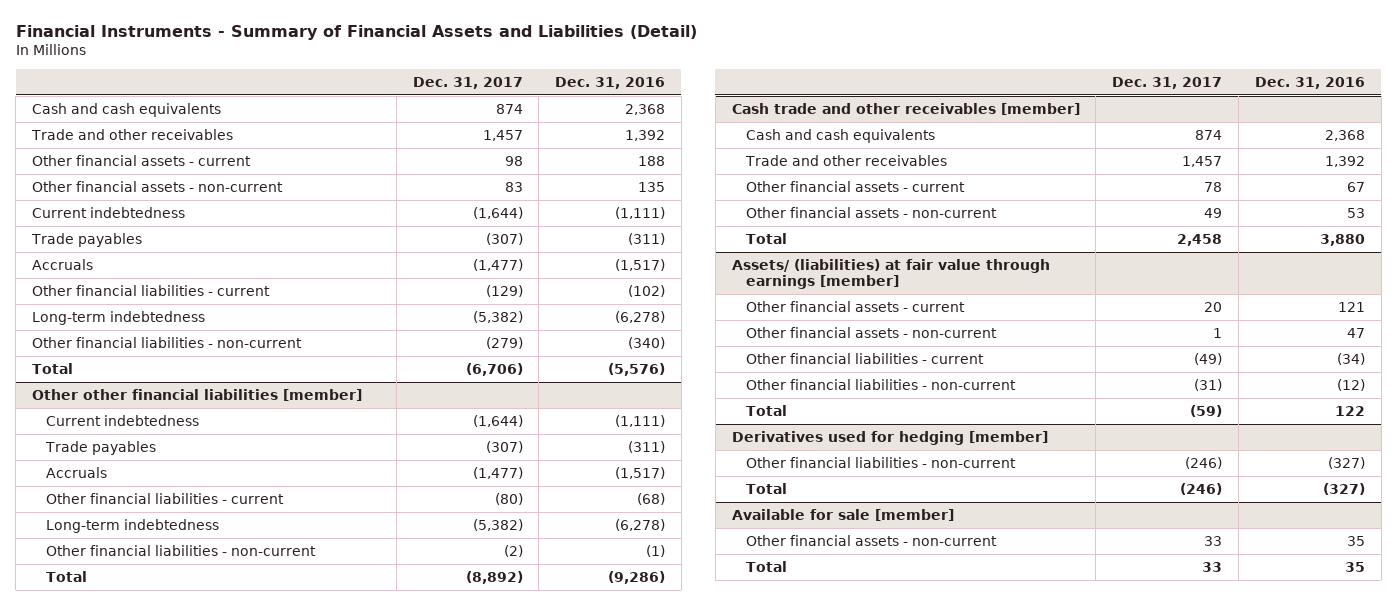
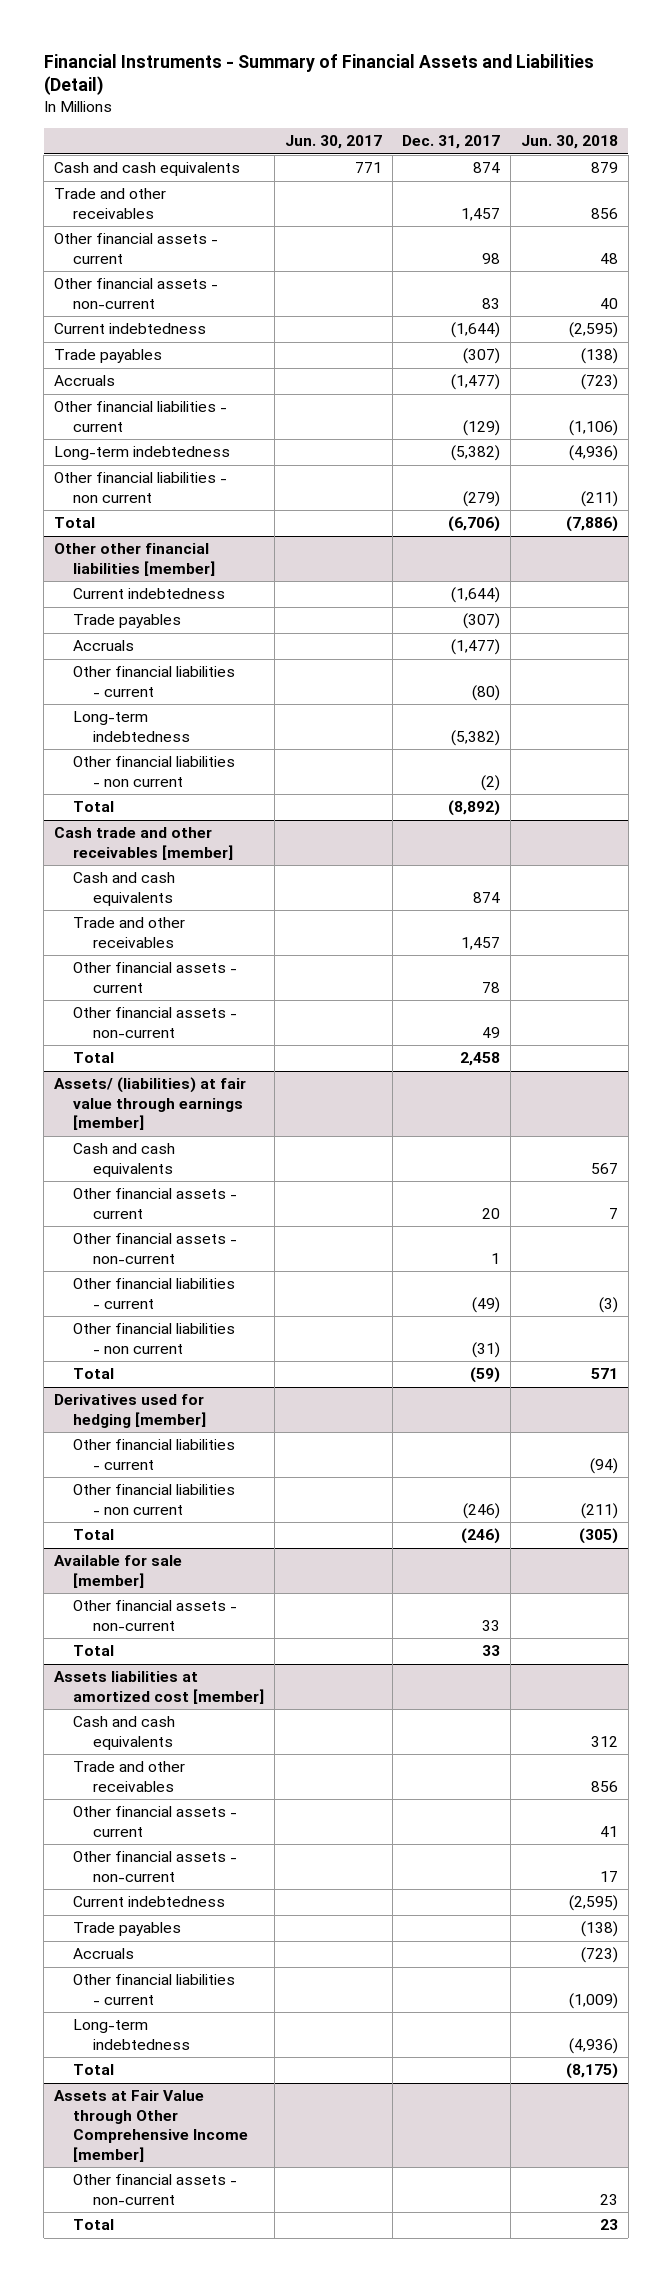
- | Dec. 31, 2017 | Dec. 31, 2016
+ | Jun. 30, 2017 | Dec. 31, 2017 | Jun. 30, 2018
- Other financial liabilities - non-current | (279) | (340)
+ Other financial liabilities - non current | | (279) | (211)
@ Other other financial liabilities [member]
- Other financial liabilities - non-current | (2) | (1)
+ Other financial liabilities - non current | | (2) |
@ Assets/ (liabilities) at fair value through earnings [member]
+ Cash and cash equivalents | | | 567
- Other financial liabilities - non-current | (31) | (12)
+ Other financial liabilities - non current | | (31) |
@ Derivatives used for hedging [member]
- Other financial liabilities - non-current | (246) | (327)
+ Other financial liabilities - current | | | (94)
+ Other financial liabilities - non current | | (246) | (211)
+ Assets liabilities at amortized cost [member]
+ Cash and cash equivalents | | | 312
+ Trade and other receivables | | | 856
+ Other financial assets - current | | | 41
+ Other financial assets - non-current | | | 17
+ Current indebtedness | | | (2,595)
+ Trade payables | | | (138)
+ Accruals | | | (723)
+ Other financial liabilities - current | | | (1,009)
+ Long-term indebtedness | | | (4,936)
+ Total | | | (8,175)
+ Assets at Fair Value through Other Comprehensive Income [member]
+ Other financial assets - non-current | | | 23
+ Total | | | 23

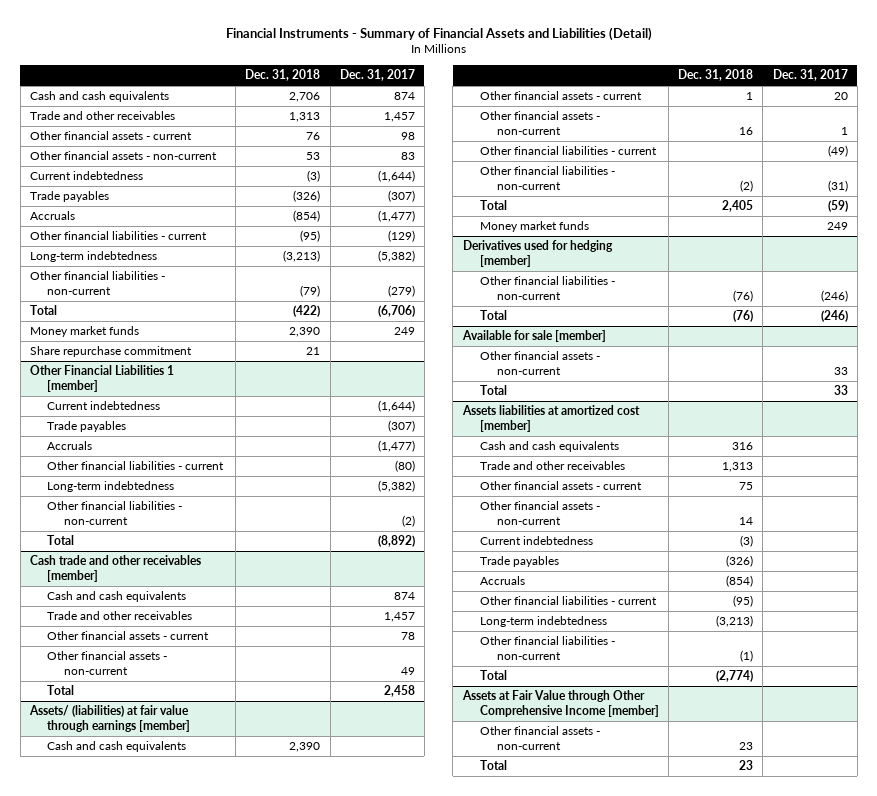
- | Jun. 30, 2017 | Dec. 31, 2017 | Jun. 30, 2018
+ | Dec. 31, 2018 | Dec. 31, 2017
- Other financial liabilities - non current | | (279) | (211)
+ Other financial liabilities - non-current | (79) | (279)
- Other other financial liabilities [member]
+ Money market funds | 2,390 | 249
+ Share repurchase commitment | 21 |
+ Other Financial Liabilities 1 [member]
- Other financial liabilities - non current | | (2) |
+ Other financial liabilities - non-current | | (2)
@ Assets/ (liabilities) at fair value through earnings [member]
- Other financial liabilities - non current | | (31) |
+ Other financial liabilities - non-current | (2) | (31)
+ Money market funds | | 249
@ Derivatives used for hedging [member]
- Other financial liabilities - current | | | (94)
- Other financial liabilities - non current | | (246) | (211)
+ Other financial liabilities - non-current | (76) | (246)
@ Assets liabilities at amortized cost [member]
+ Other financial liabilities - non-current | (1) |

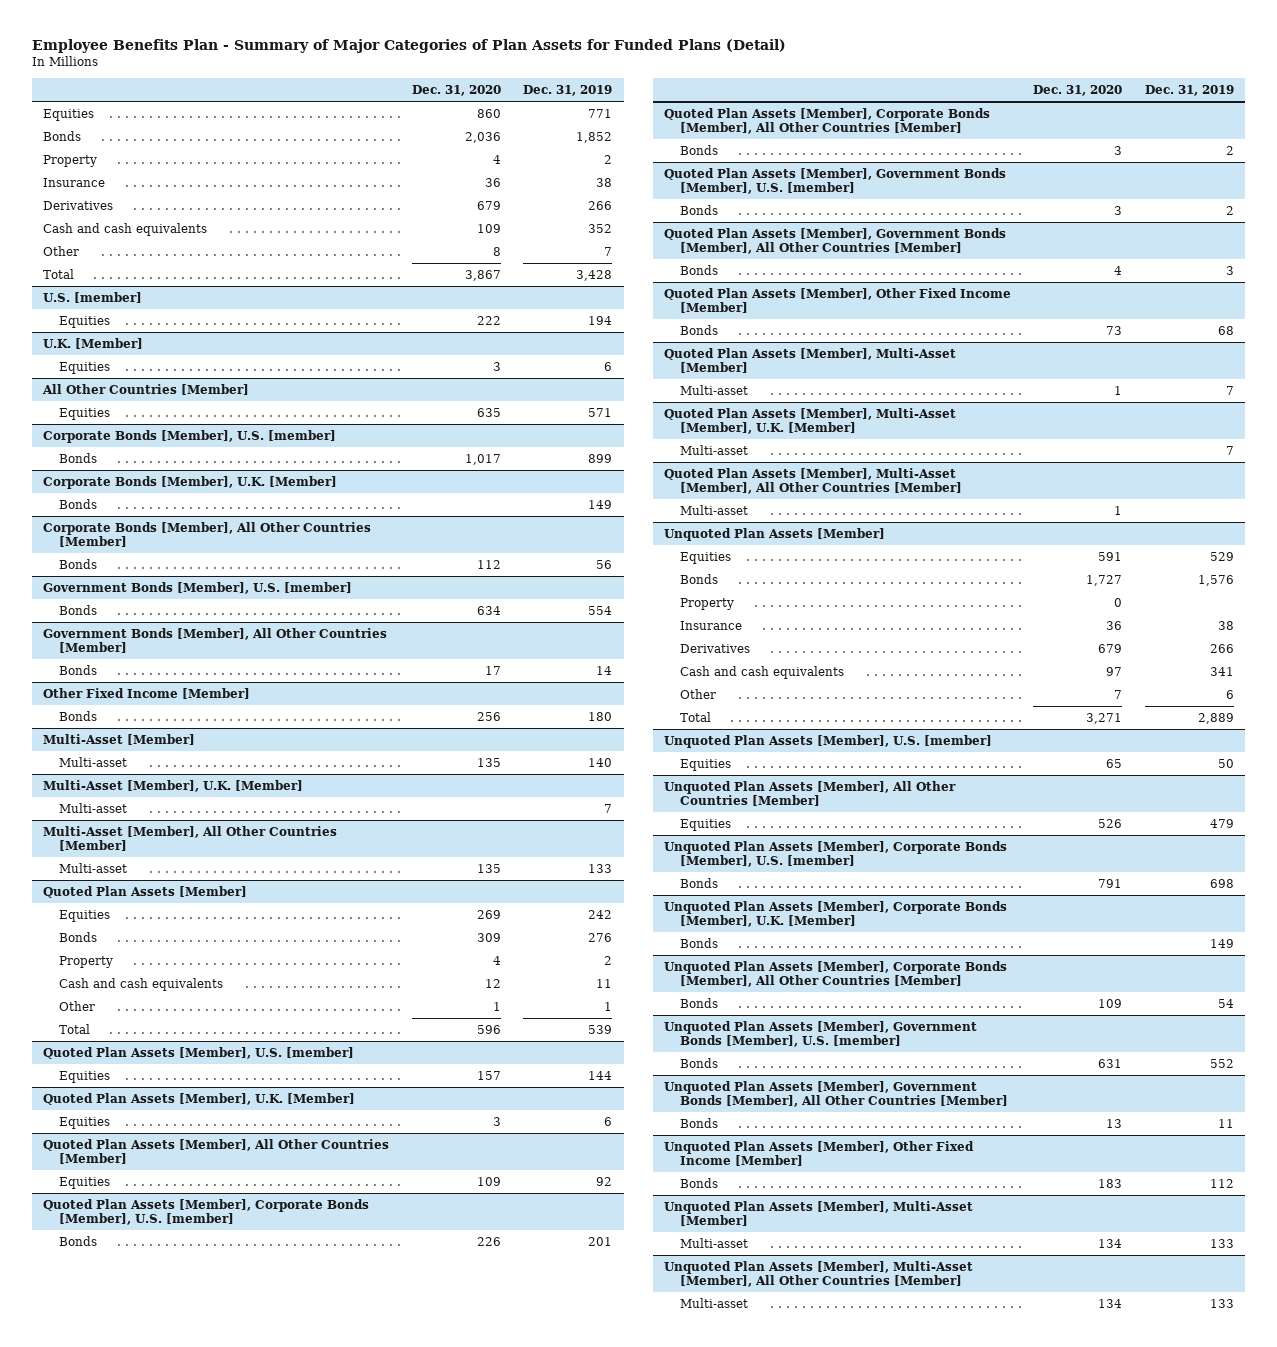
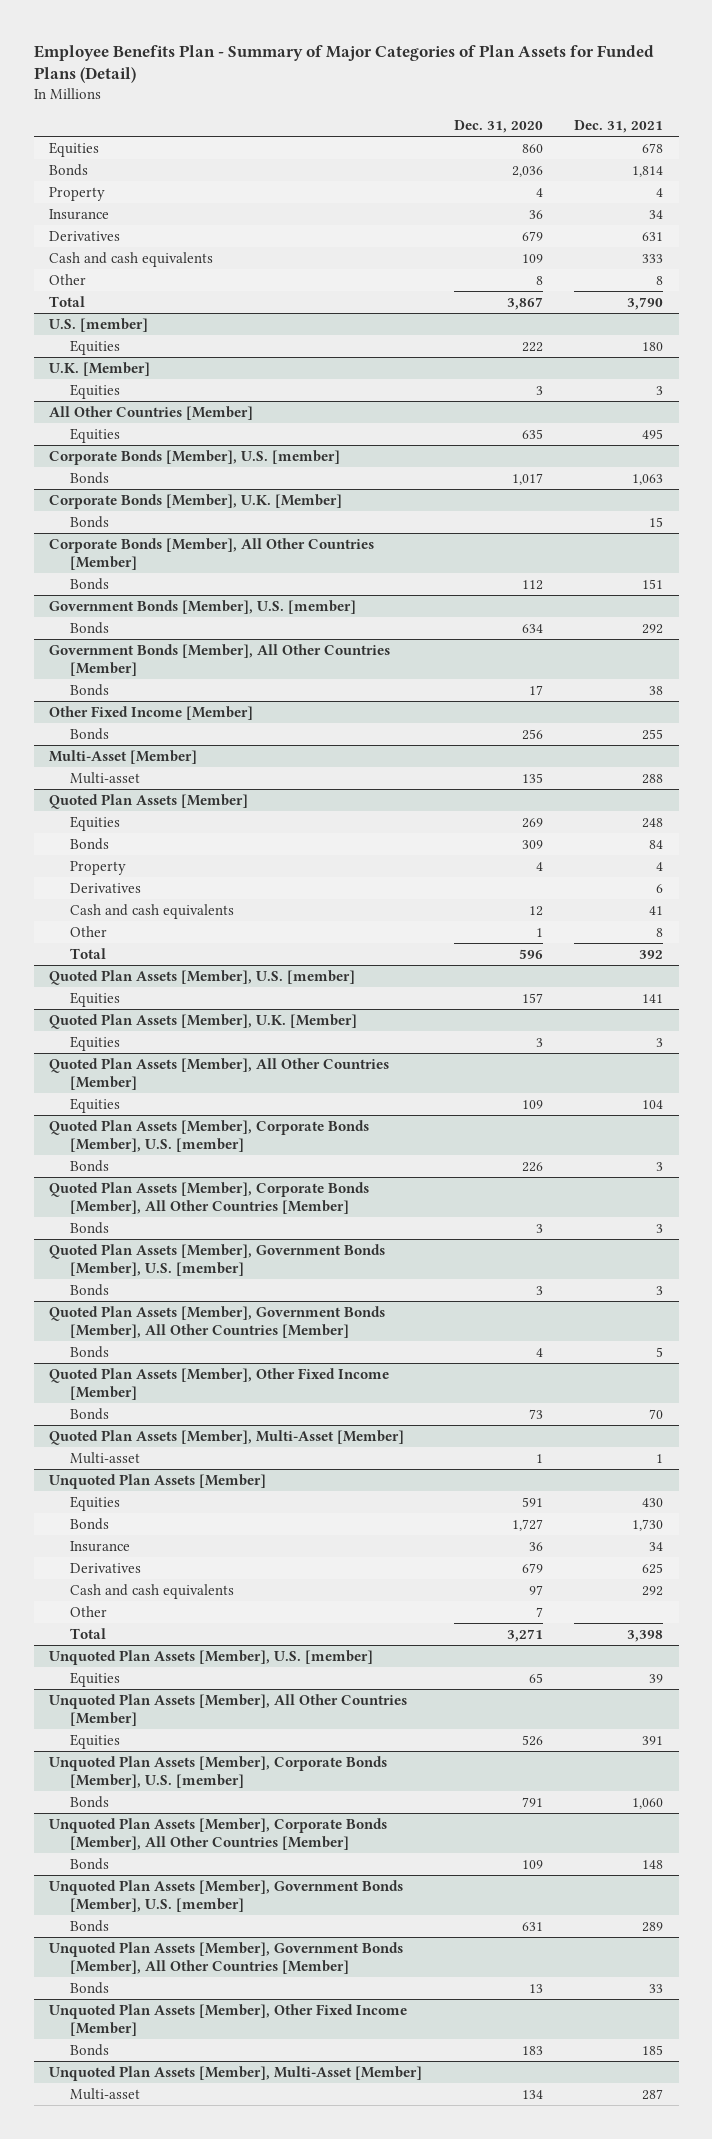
- | Dec. 31, 2020 | Dec. 31, 2019
+ | Dec. 31, 2020 | Dec. 31, 2021
- Multi-Asset [Member], U.K. [Member]
- Multi-asset | | 7
- Multi-Asset [Member], All Other Countries [Member]
- Multi-asset | 135 | 133
@ Quoted Plan Assets [Member]
+ Derivatives | | 6
- Quoted Plan Assets [Member], Multi-Asset [Member], U.K. [Member]
- Multi-asset | | 7
- Quoted Plan Assets [Member], Multi-Asset [Member], All Other Countries [Member]
- Multi-asset | 1 |
@ Unquoted Plan Assets [Member]
- Property | 0 |
- Unquoted Plan Assets [Member], Corporate Bonds [Member], U.K. [Member]
- Bonds | | 149
- Unquoted Plan Assets [Member], Multi-Asset [Member], All Other Countries [Member]
- Multi-asset | 134 | 133

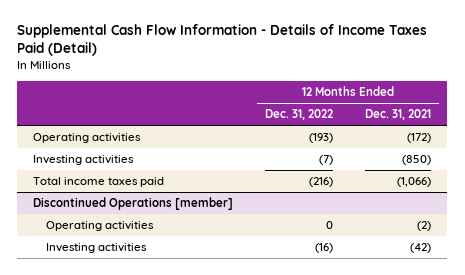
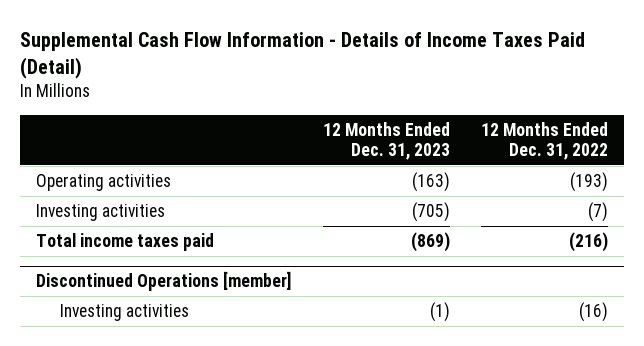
- | 12 Months Ended Dec. 31, 2022 | 12 Months Ended Dec. 31, 2021
+ | 12 Months Ended Dec. 31, 2023 | 12 Months Ended Dec. 31, 2022
@ Discontinued Operations [member]
- Operating activities | 0 | (2)

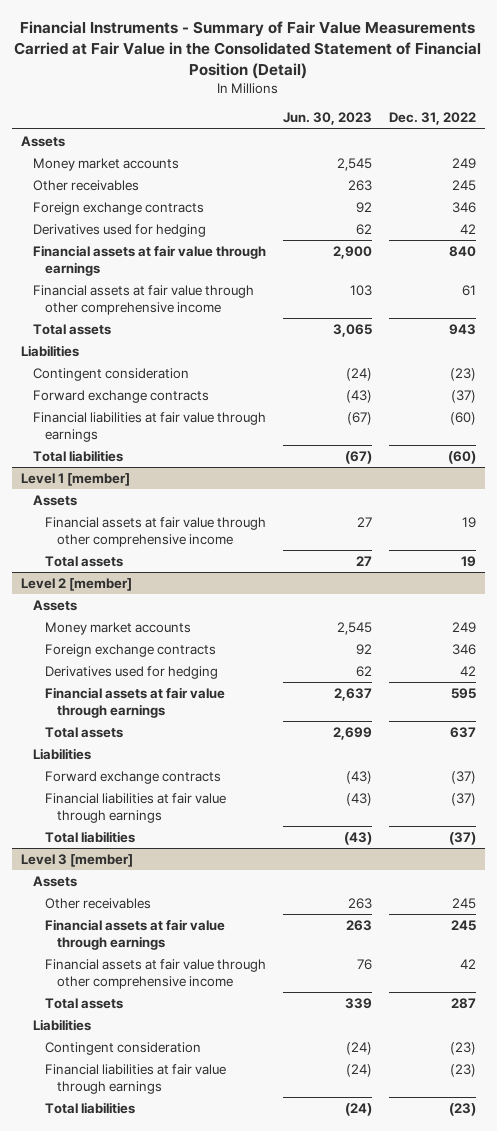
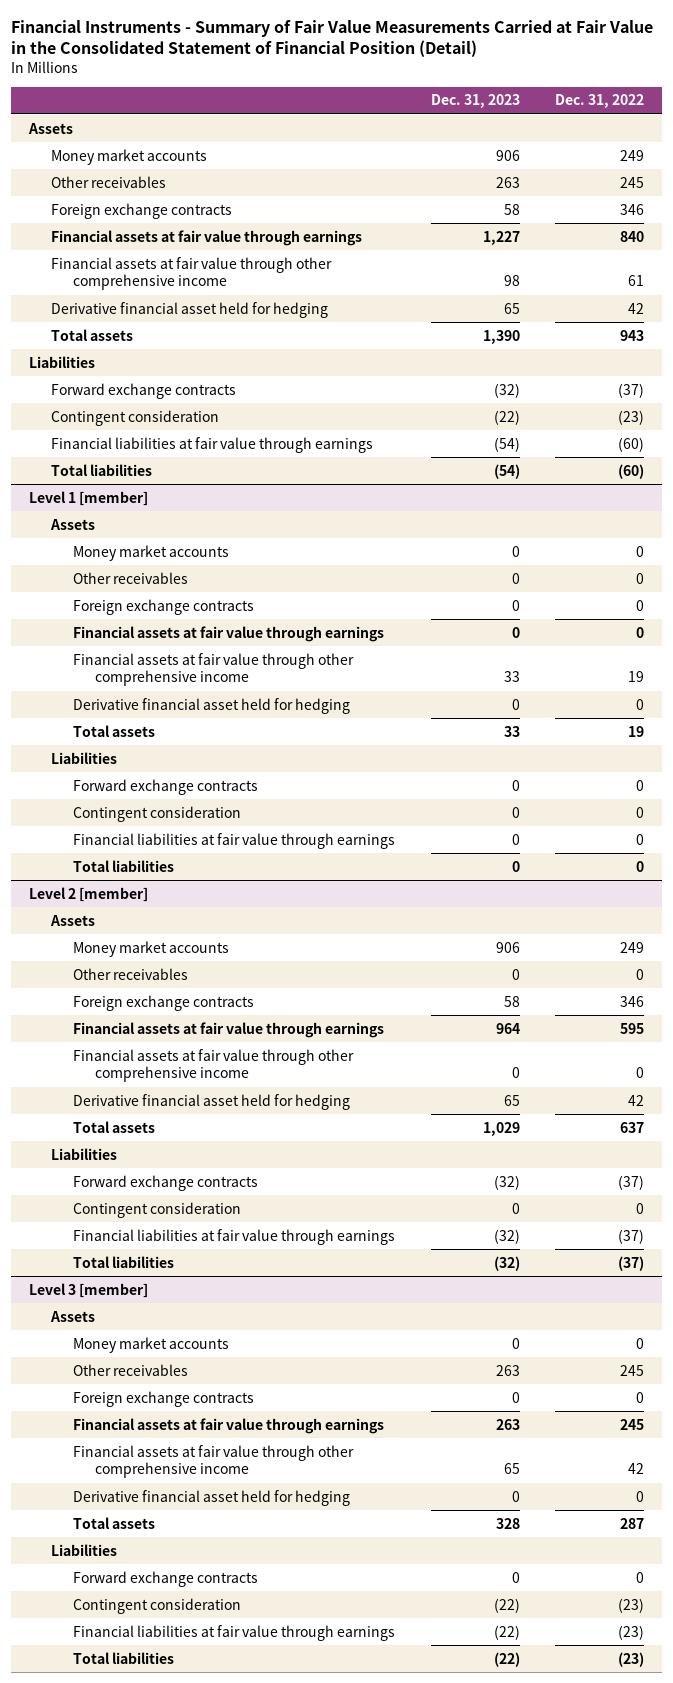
- | Jun. 30, 2023 | Dec. 31, 2022
+ | Dec. 31, 2023 | Dec. 31, 2022
- Derivatives used for hedging | 62 | 42
+ Derivative financial asset held for hedging | 65 | 42
moved down: Contingent consideration | (22) | (23)
@ Level 1 [member]
+ Money market accounts | 0 | 0
+ Other receivables | 0 | 0
+ Foreign exchange contracts | 0 | 0
+ Financial assets at fair value through earnings | 0 | 0
+ Derivative financial asset held for hedging | 0 | 0
+ Liabilities
+ Forward exchange contracts | 0 | 0
+ Contingent consideration | 0 | 0
+ Financial liabilities at fair value through earnings | 0 | 0
+ Total liabilities | 0 | 0
@ Level 2 [member]
+ Other receivables | 0 | 0
- Derivatives used for hedging | 62 | 42
+ Financial assets at fair value through other comprehensive income | 0 | 0
+ Derivative financial asset held for hedging | 65 | 42
+ Contingent consideration | 0 | 0
@ Level 3 [member]
+ Money market accounts | 0 | 0
+ Foreign exchange contracts | 0 | 0
+ Derivative financial asset held for hedging | 0 | 0
+ Forward exchange contracts | 0 | 0

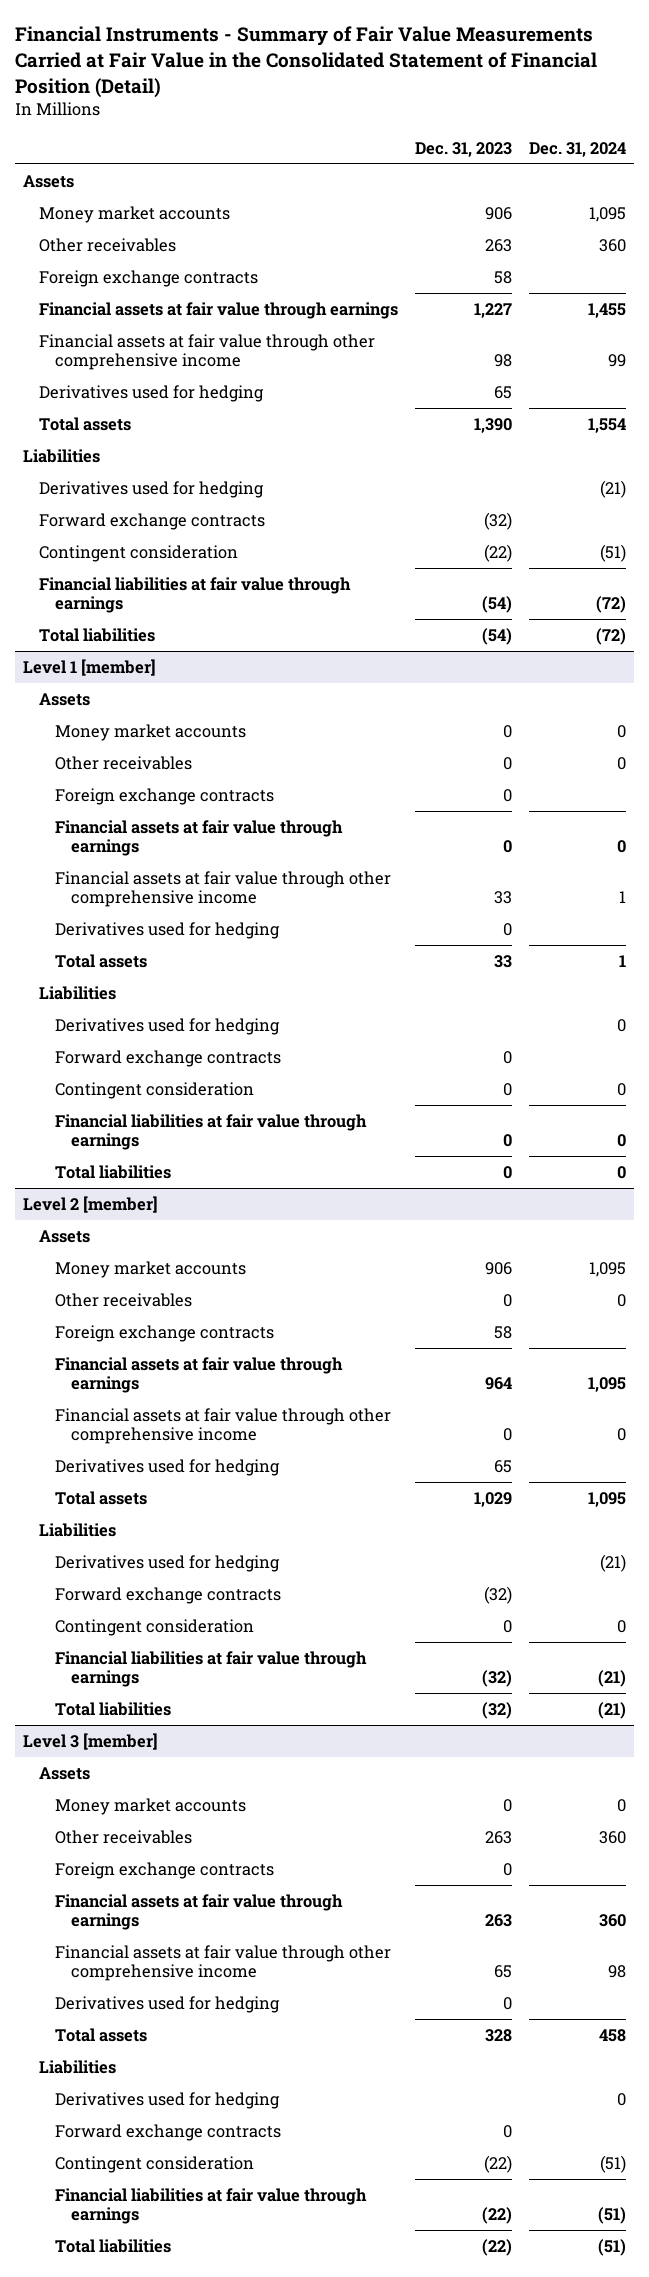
- | Dec. 31, 2023 | Dec. 31, 2022
+ | Dec. 31, 2023 | Dec. 31, 2024
- Derivative financial asset held for hedging | 65 | 42
+ Derivatives used for hedging | 65 |
+ Derivatives used for hedging | | (21)
@ Level 1 [member]
- Derivative financial asset held for hedging | 0 | 0
+ Derivatives used for hedging | 0 |
+ Derivatives used for hedging | | 0
@ Level 2 [member]
- Derivative financial asset held for hedging | 65 | 42
+ Derivatives used for hedging | 65 |
+ Derivatives used for hedging | | (21)
@ Level 3 [member]
- Derivative financial asset held for hedging | 0 | 0
+ Derivatives used for hedging | 0 |
+ Derivatives used for hedging | | 0

